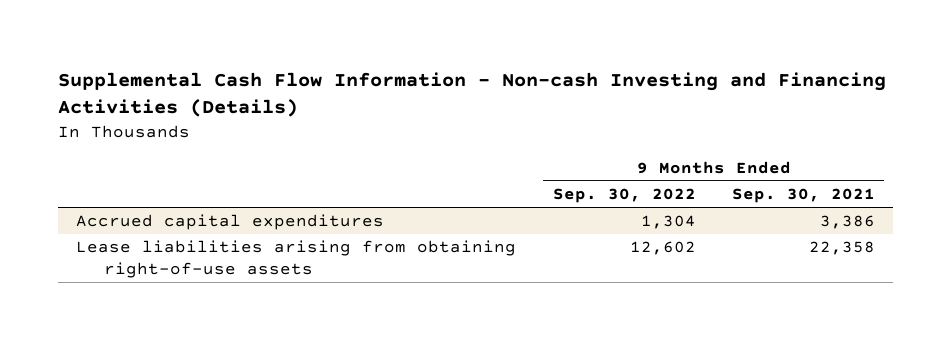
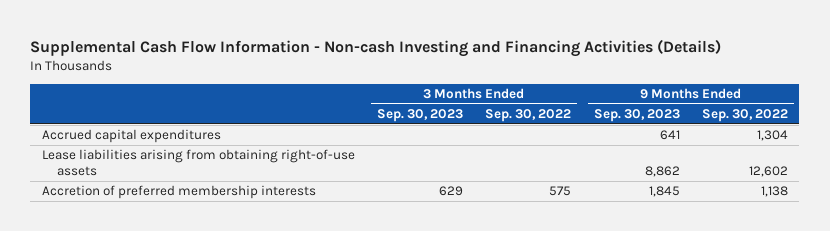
- | 9 Months Ended Sep. 30, 2022 | 9 Months Ended Sep. 30, 2021
+ | 3 Months Ended Sep. 30, 2023 | 3 Months Ended Sep. 30, 2022 | 9 Months Ended Sep. 30, 2023 | 9 Months Ended Sep. 30, 2022
+ Accretion of preferred membership interests | 629 | 575 | 1,845 | 1,138

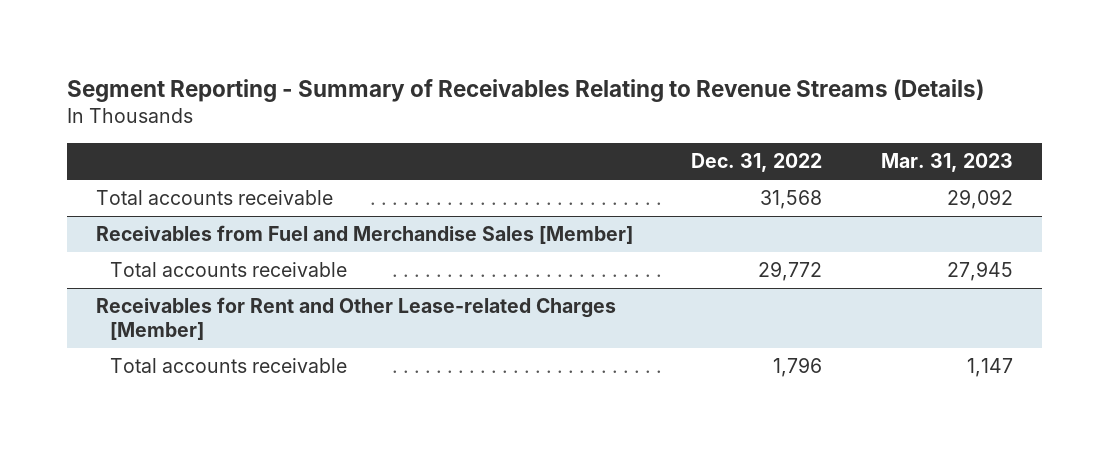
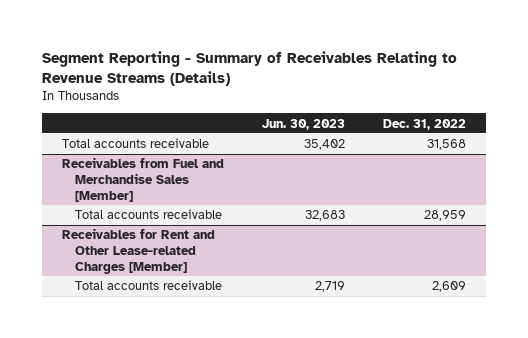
- | Dec. 31, 2022 | Mar. 31, 2023
+ | Jun. 30, 2023 | Dec. 31, 2022
@ Receivables from Fuel and Merchandise Sales [Member]
- Total accounts receivable | 29,772 | 27,945
+ Total accounts receivable | 32,683 | 28,959
@ Receivables for Rent and Other Lease-related Charges [Member]
- Total accounts receivable | 1,796 | 1,147
+ Total accounts receivable | 2,719 | 2,609

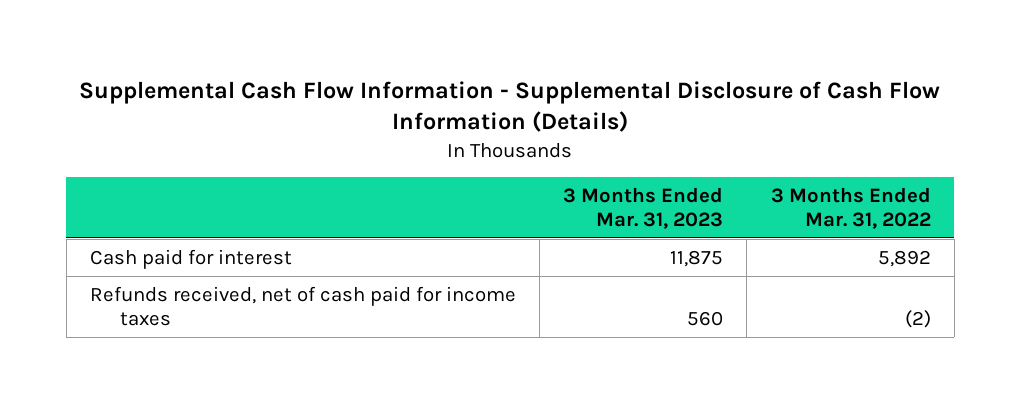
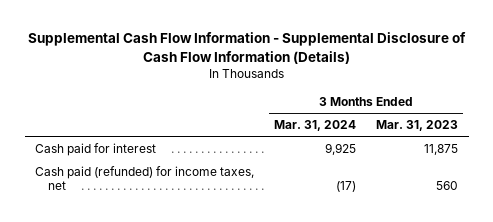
- | 3 Months Ended Mar. 31, 2023 | 3 Months Ended Mar. 31, 2022
+ | 3 Months Ended Mar. 31, 2024 | 3 Months Ended Mar. 31, 2023
- Refunds received, net of cash paid for income taxes | 560 | (2)
+ Cash paid (refunded) for income taxes, net | (17) | 560

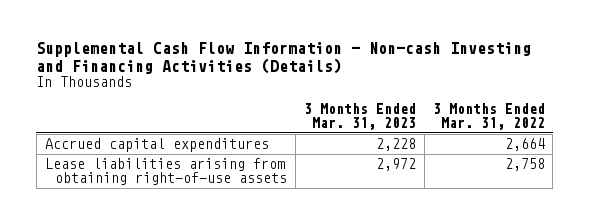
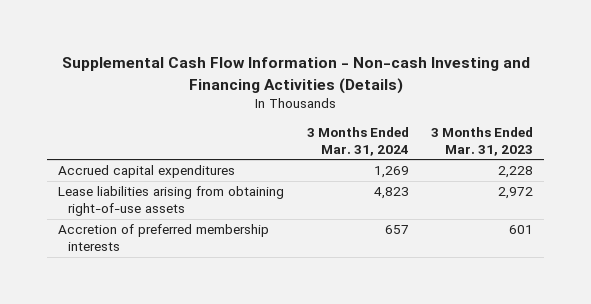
- | 3 Months Ended Mar. 31, 2023 | 3 Months Ended Mar. 31, 2022
+ | 3 Months Ended Mar. 31, 2024 | 3 Months Ended Mar. 31, 2023
+ Accretion of preferred membership interests | 657 | 601

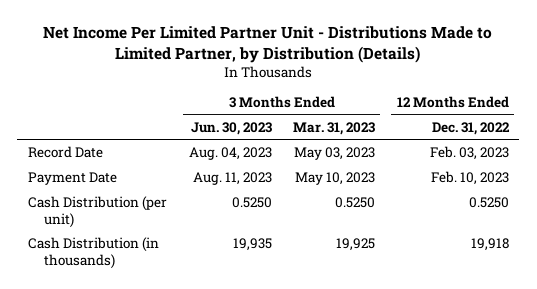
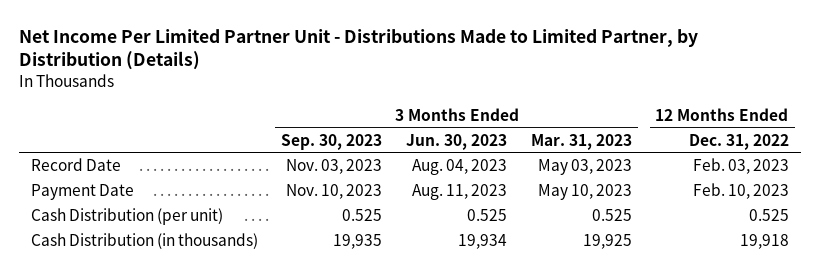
- | 3 Months Ended Jun. 30, 2023 | 3 Months Ended Mar. 31, 2023 | 12 Months Ended Dec. 31, 2022
+ | 3 Months Ended Sep. 30, 2023 | 3 Months Ended Jun. 30, 2023 | 3 Months Ended Mar. 31, 2023 | 12 Months Ended Dec. 31, 2022
- Cash Distribution (per unit) | 0.5250 | 0.5250 | 0.5250
- Cash Distribution (in thousands) | 19,935 | 19,925 | 19,918
+ Cash Distribution (per unit) | 0.525 | 0.525 | 0.525 | 0.525
+ Cash Distribution (in thousands) | 19,935 | 19,934 | 19,925 | 19,918

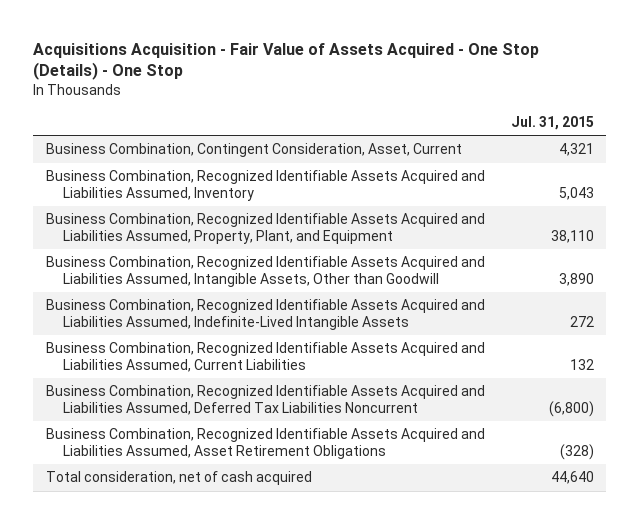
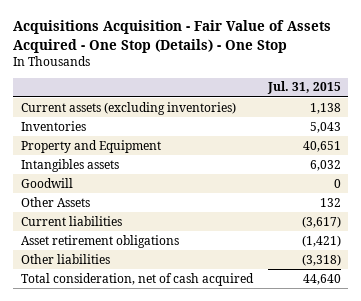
- Business Combination, Contingent Consideration, Asset, Current | 4,321
- Business Combination, Recognized Identifiable Assets Acquired and Liabilities Assumed, Inventory | 5,043
- Business Combination, Recognized Identifiable Assets Acquired and Liabilities Assumed, Property, Plant, and Equipment | 38,110
- Business Combination, Recognized Identifiable Assets Acquired and Liabilities Assumed, Intangible Assets, Other than Goodwill | 3,890
- Business Combination, Recognized Identifiable Assets Acquired and Liabilities Assumed, Indefinite-Lived Intangible Assets | 272
- Business Combination, Recognized Identifiable Assets Acquired and Liabilities Assumed, Current Liabilities | 132
- Business Combination, Recognized Identifiable Assets Acquired and Liabilities Assumed, Deferred Tax Liabilities Noncurrent | (6,800)
- Business Combination, Recognized Identifiable Assets Acquired and Liabilities Assumed, Asset Retirement Obligations | (328)
+ Current assets (excluding inventories) | 1,138
+ Inventories | 5,043
+ Property and Equipment | 40,651
+ Intangibles assets | 6,032
+ Goodwill | 0
+ Other Assets | 132
+ Current liabilities | (3,617)
+ Asset retirement obligations | (1,421)
+ Other liabilities | (3,318)

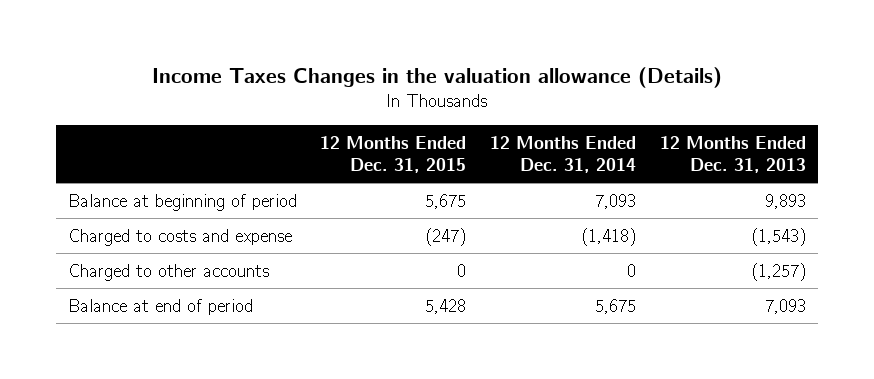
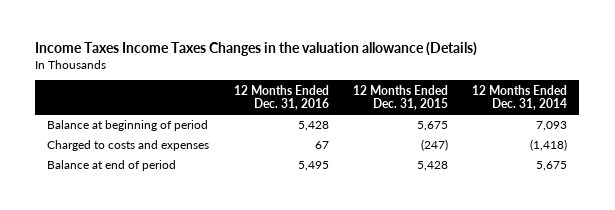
- Income Taxes Changes in the valuation allowance (Details)
+ Income Taxes Income Taxes Changes in the valuation allowance (Details)
- | 12 Months Ended Dec. 31, 2015 | 12 Months Ended Dec. 31, 2014 | 12 Months Ended Dec. 31, 2013
+ | 12 Months Ended Dec. 31, 2016 | 12 Months Ended Dec. 31, 2015 | 12 Months Ended Dec. 31, 2014
- Charged to costs and expense | (247) | (1,418) | (1,543)
- Charged to other accounts | 0 | 0 | (1,257)
+ Charged to costs and expenses | 67 | (247) | (1,418)

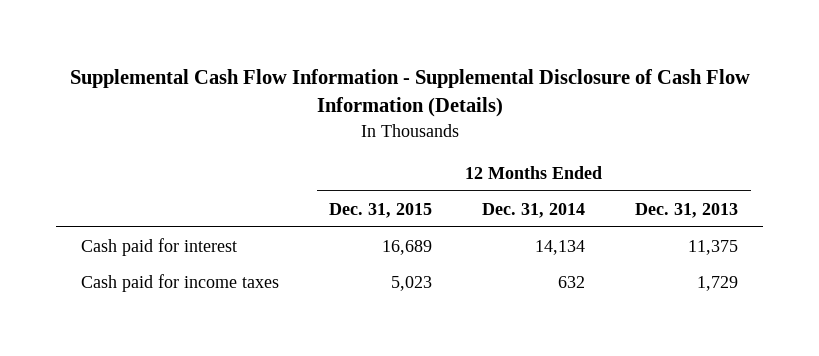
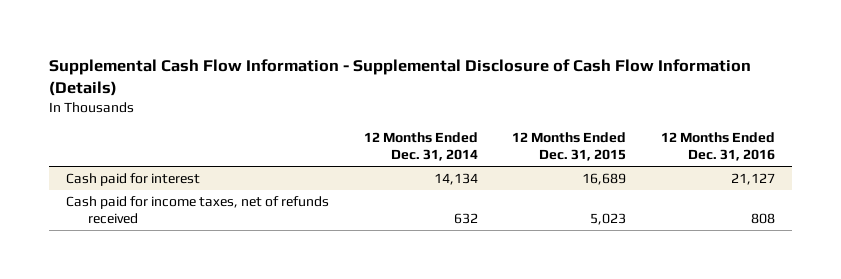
- | 12 Months Ended Dec. 31, 2015 | 12 Months Ended Dec. 31, 2014 | 12 Months Ended Dec. 31, 2013
+ | 12 Months Ended Dec. 31, 2014 | 12 Months Ended Dec. 31, 2015 | 12 Months Ended Dec. 31, 2016
- Cash paid for income taxes | 5,023 | 632 | 1,729
+ Cash paid for income taxes, net of refunds received | 632 | 5,023 | 808

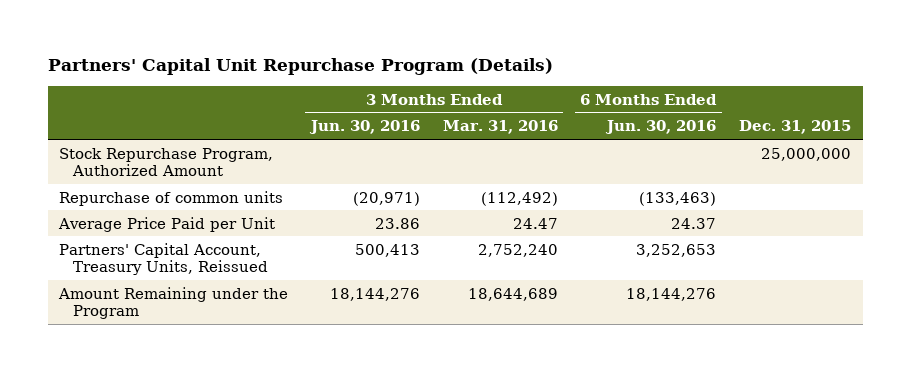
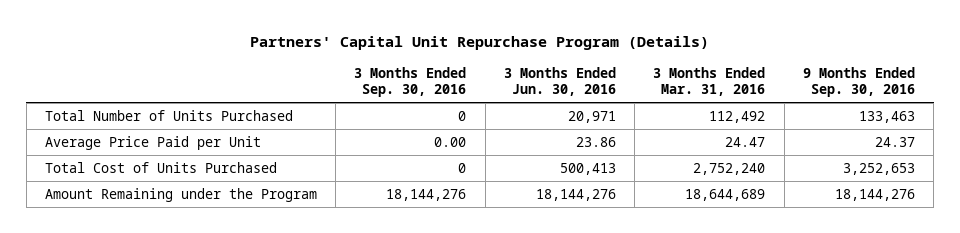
- | 3 Months Ended Jun. 30, 2016 | 3 Months Ended Mar. 31, 2016 | 6 Months Ended Jun. 30, 2016 | Dec. 31, 2015
+ | 3 Months Ended Sep. 30, 2016 | 3 Months Ended Jun. 30, 2016 | 3 Months Ended Mar. 31, 2016 | 9 Months Ended Sep. 30, 2016
- Stock Repurchase Program, Authorized Amount | | | | 25,000,000
- Repurchase of common units | (20,971) | (112,492) | (133,463) |
+ Total Number of Units Purchased | 0 | 20,971 | 112,492 | 133,463
- Partners' Capital Account, Treasury Units, Reissued | 500,413 | 2,752,240 | 3,252,653 |
+ Total Cost of Units Purchased | 0 | 500,413 | 2,752,240 | 3,252,653

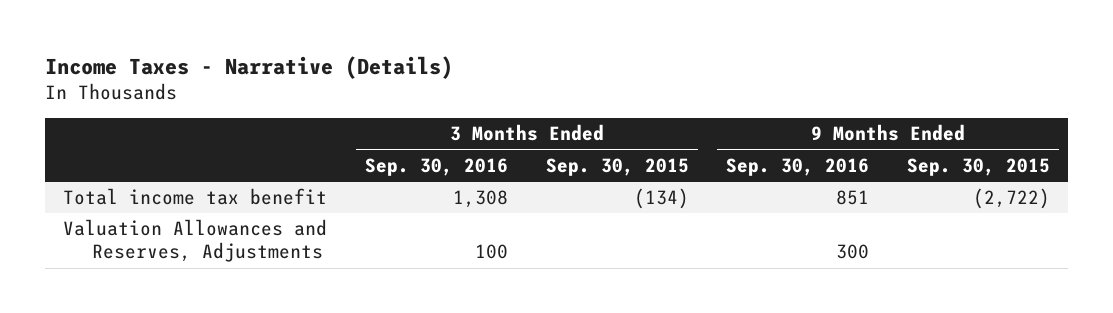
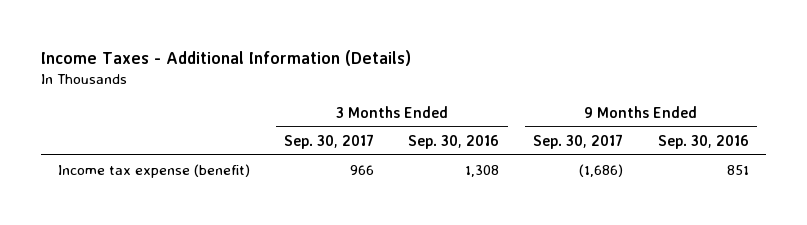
- Income Taxes - Narrative (Details)
+ Income Taxes - Additional Information (Details)
- | 3 Months Ended Sep. 30, 2016 | 3 Months Ended Sep. 30, 2015 | 9 Months Ended Sep. 30, 2016 | 9 Months Ended Sep. 30, 2015
+ | 3 Months Ended Sep. 30, 2017 | 3 Months Ended Sep. 30, 2016 | 9 Months Ended Sep. 30, 2017 | 9 Months Ended Sep. 30, 2016
- Total income tax benefit | 1,308 | (134) | 851 | (2,722)
- Valuation Allowances and Reserves, Adjustments | 100 | | 300 |
+ Income tax expense (benefit) | 966 | 1,308 | (1,686) | 851

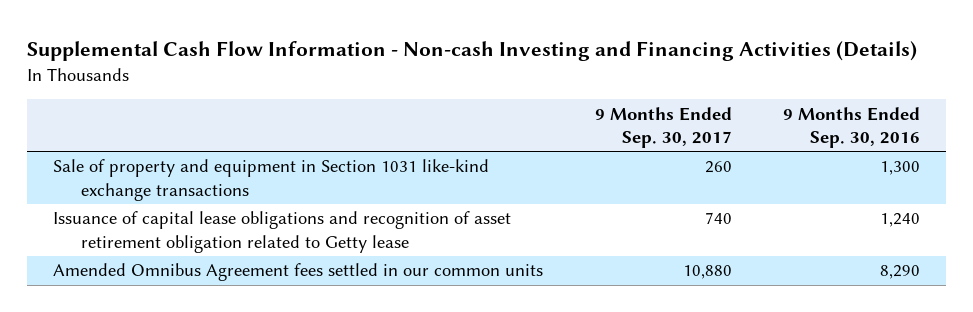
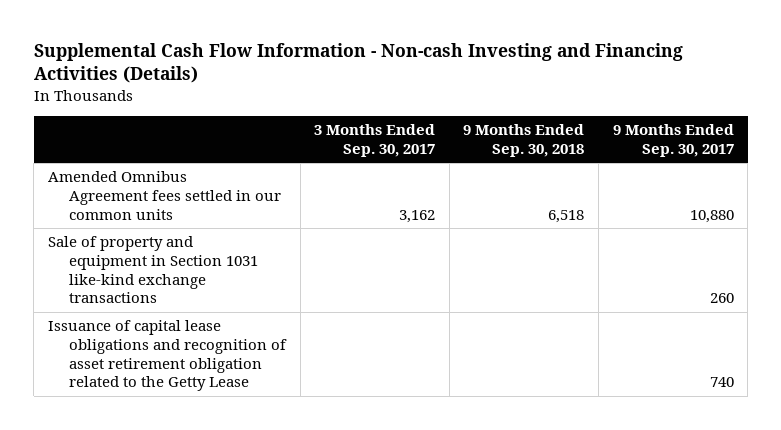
- | 9 Months Ended Sep. 30, 2017 | 9 Months Ended Sep. 30, 2016
+ | 3 Months Ended Sep. 30, 2017 | 9 Months Ended Sep. 30, 2018 | 9 Months Ended Sep. 30, 2017
- Issuance of capital lease obligations and recognition of asset retirement obligation related to Getty lease | 740 | 1,240
moved down: Sale of property and equipment in Section 1031 like-kind exchange transactions | | | 260
+ Issuance of capital lease obligations and recognition of asset retirement obligation related to the Getty Lease | | | 740

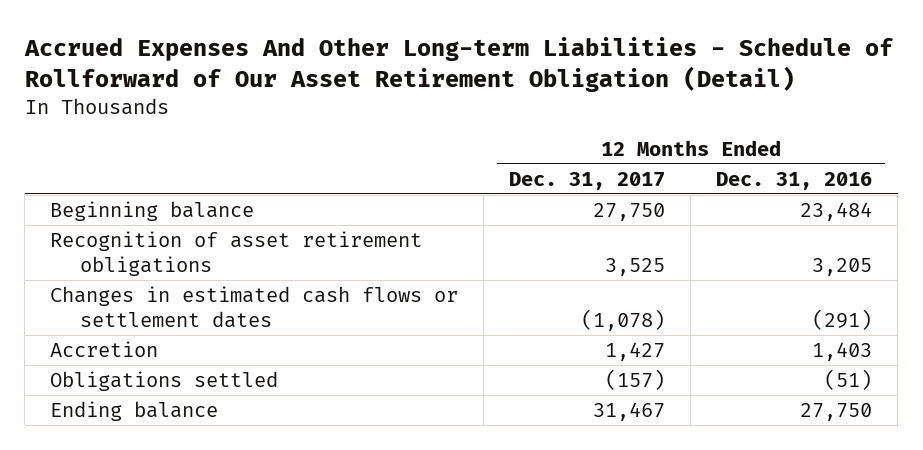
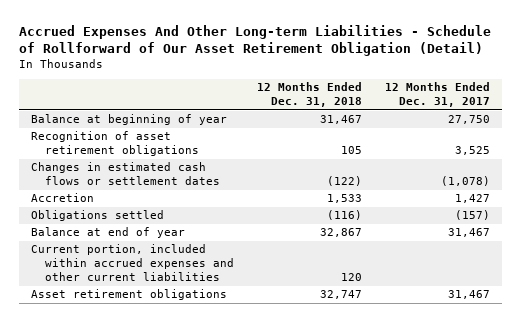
- | 12 Months Ended Dec. 31, 2017 | 12 Months Ended Dec. 31, 2016
+ | 12 Months Ended Dec. 31, 2018 | 12 Months Ended Dec. 31, 2017
- Beginning balance | 27,750 | 23,484
+ Balance at beginning of year | 31,467 | 27,750
- Ending balance | 31,467 | 27,750
+ Balance at end of year | 32,867 | 31,467
+ Current portion, included within accrued expenses and other current liabilities | 120 |
+ Asset retirement obligations | 32,747 | 31,467

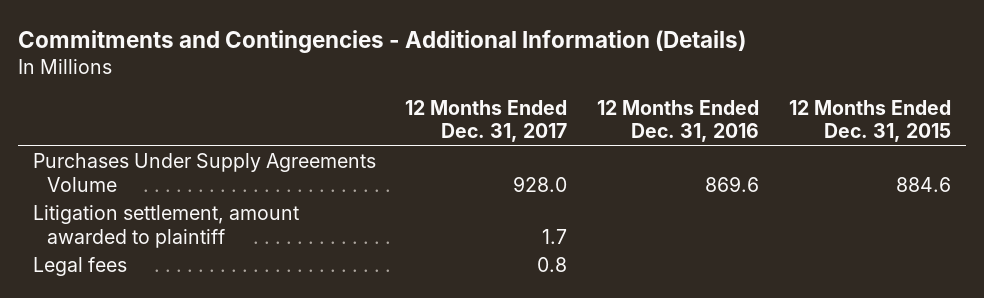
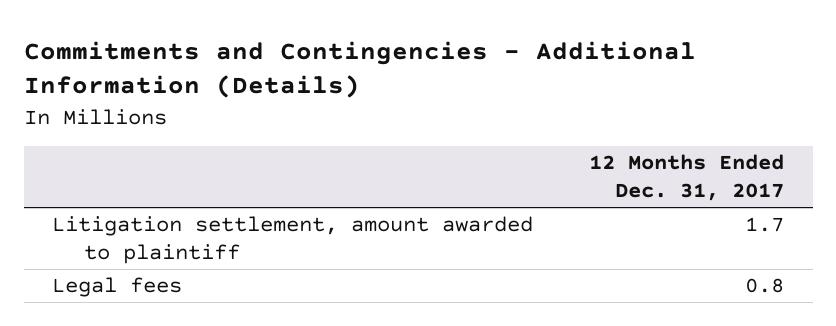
- | 12 Months Ended Dec. 31, 2017 | 12 Months Ended Dec. 31, 2016 | 12 Months Ended Dec. 31, 2015
+ | 12 Months Ended Dec. 31, 2017
- Purchases Under Supply Agreements Volume | 928.0 | 869.6 | 884.6

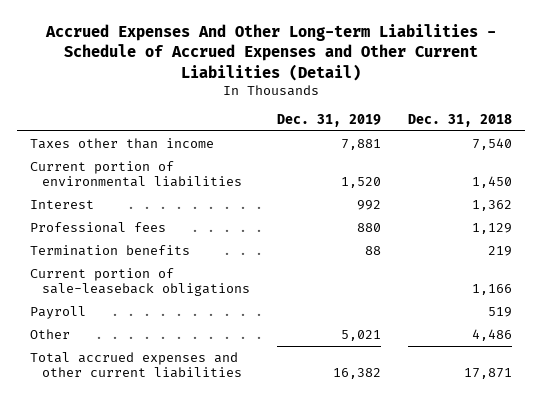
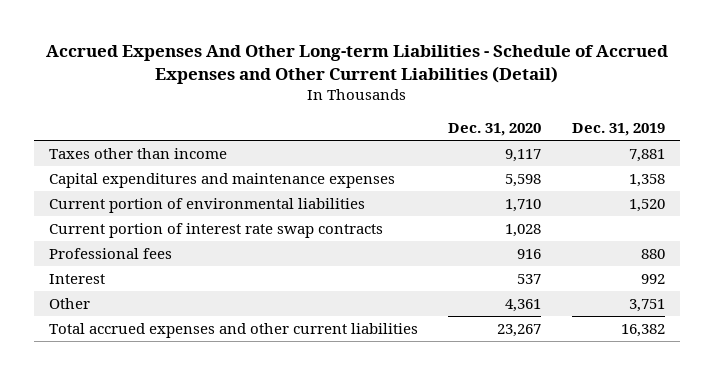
- | Dec. 31, 2019 | Dec. 31, 2018
+ | Dec. 31, 2020 | Dec. 31, 2019
+ Capital expenditures and maintenance expenses | 5,598 | 1,358
+ Current portion of interest rate swap contracts | 1,028 |
- Termination benefits | 88 | 219
- Current portion of sale-leaseback obligations | | 1,166
- Payroll | | 519
- Other | 5,021 | 4,486
moved down: Interest | 537 | 992
+ Other | 4,361 | 3,751

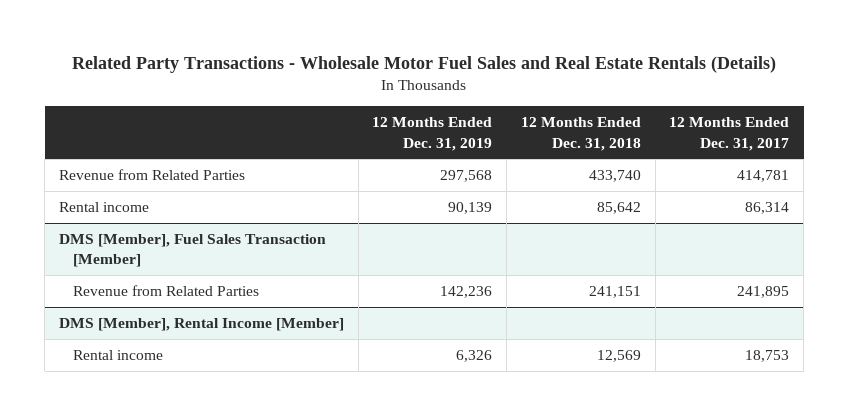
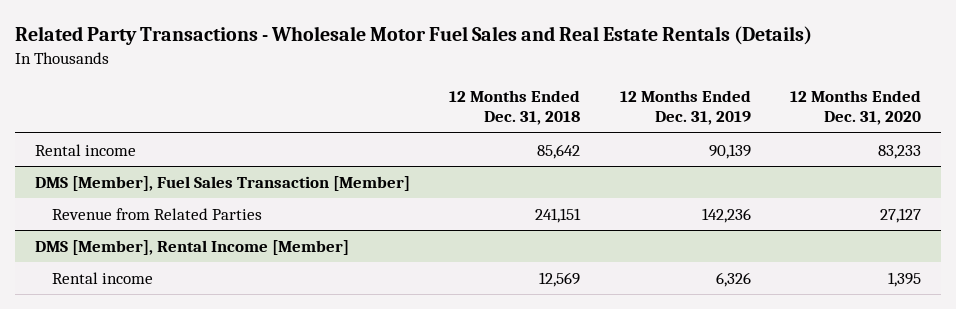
- | 12 Months Ended Dec. 31, 2019 | 12 Months Ended Dec. 31, 2018 | 12 Months Ended Dec. 31, 2017
+ | 12 Months Ended Dec. 31, 2018 | 12 Months Ended Dec. 31, 2019 | 12 Months Ended Dec. 31, 2020
- Revenue from Related Parties | 297,568 | 433,740 | 414,781

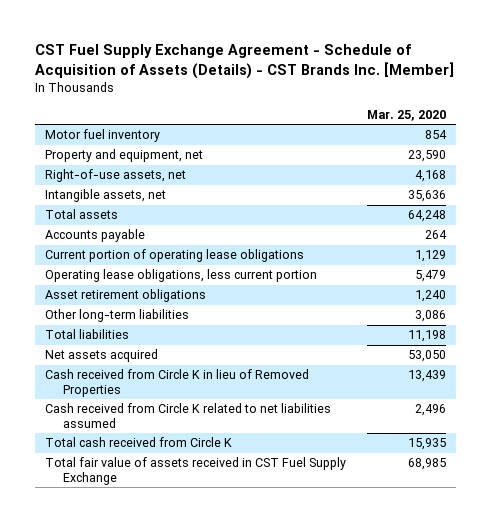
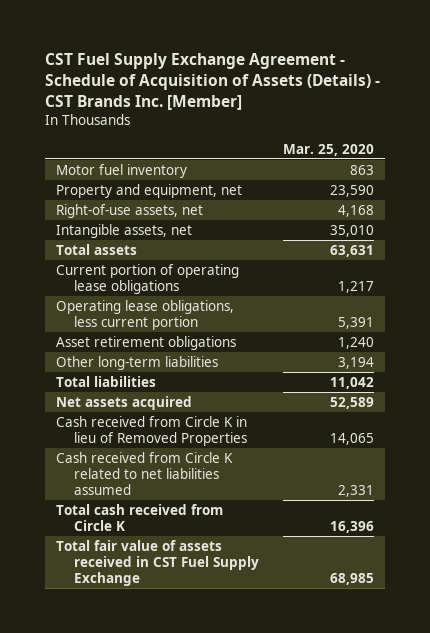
- Motor fuel inventory | 854
+ Motor fuel inventory | 863
- Intangible assets, net | 35,636
- Total assets | 64,248
- Accounts payable | 264
- Current portion of operating lease obligations | 1,129
- Operating lease obligations, less current portion | 5,479
+ Intangible assets, net | 35,010
+ Total assets | 63,631
+ Current portion of operating lease obligations | 1,217
+ Operating lease obligations, less current portion | 5,391
- Other long-term liabilities | 3,086
- Total liabilities | 11,198
- Net assets acquired | 53,050
- Cash received from Circle K in lieu of Removed Properties | 13,439
- Cash received from Circle K related to net liabilities assumed | 2,496
- Total cash received from Circle K | 15,935
+ Other long-term liabilities | 3,194
+ Total liabilities | 11,042
+ Net assets acquired | 52,589
+ Cash received from Circle K in lieu of Removed Properties | 14,065
+ Cash received from Circle K related to net liabilities assumed | 2,331
+ Total cash received from Circle K | 16,396

